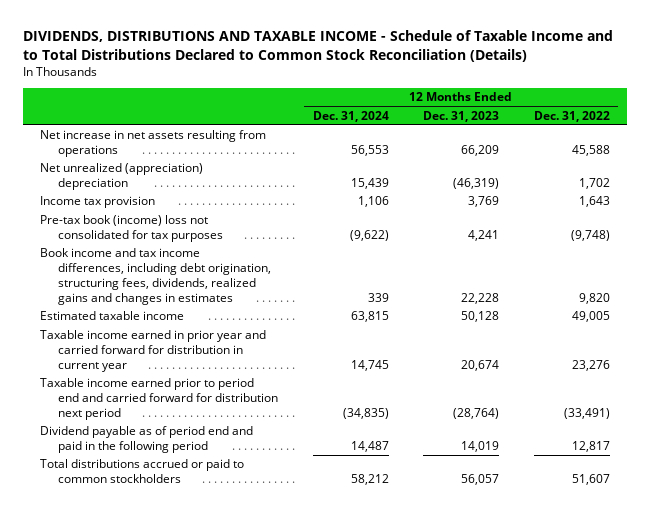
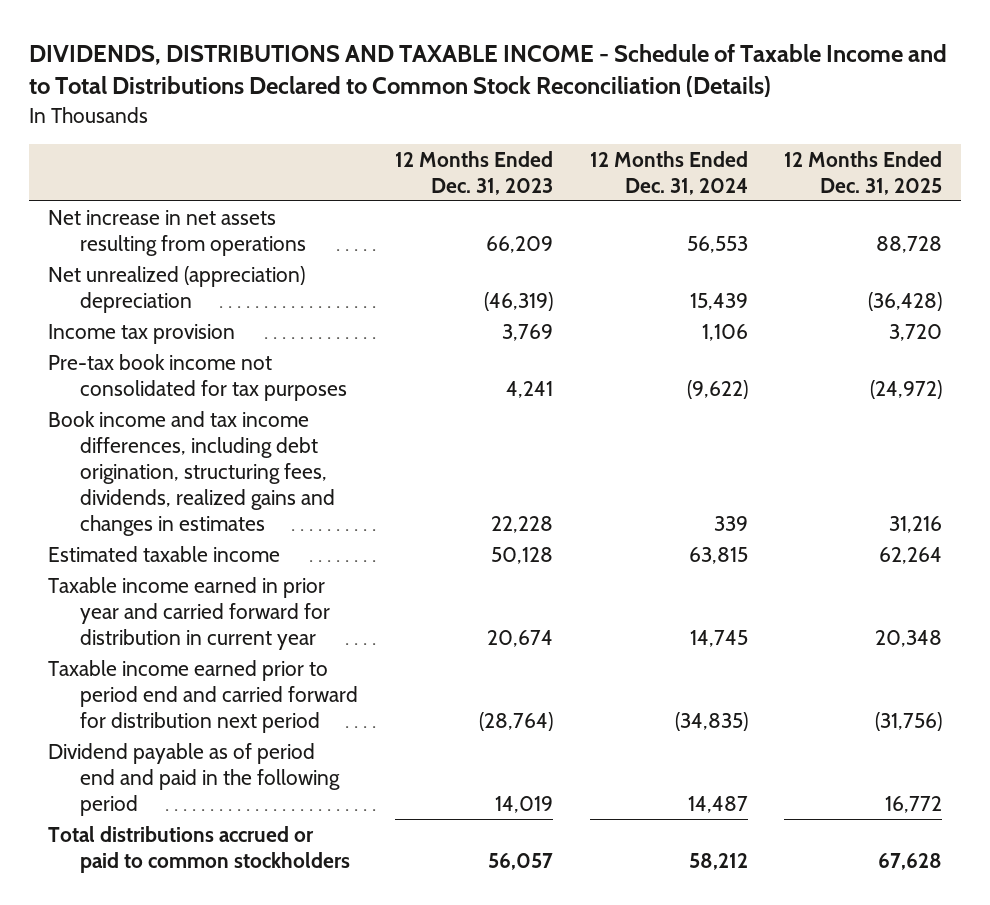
- | 12 Months Ended Dec. 31, 2024 | 12 Months Ended Dec. 31, 2023 | 12 Months Ended Dec. 31, 2022
+ | 12 Months Ended Dec. 31, 2023 | 12 Months Ended Dec. 31, 2024 | 12 Months Ended Dec. 31, 2025
- Pre-tax book (income) loss not consolidated for tax purposes | (9,622) | 4,241 | (9,748)
+ Pre-tax book income not consolidated for tax purposes | 4,241 | (9,622) | (24,972)

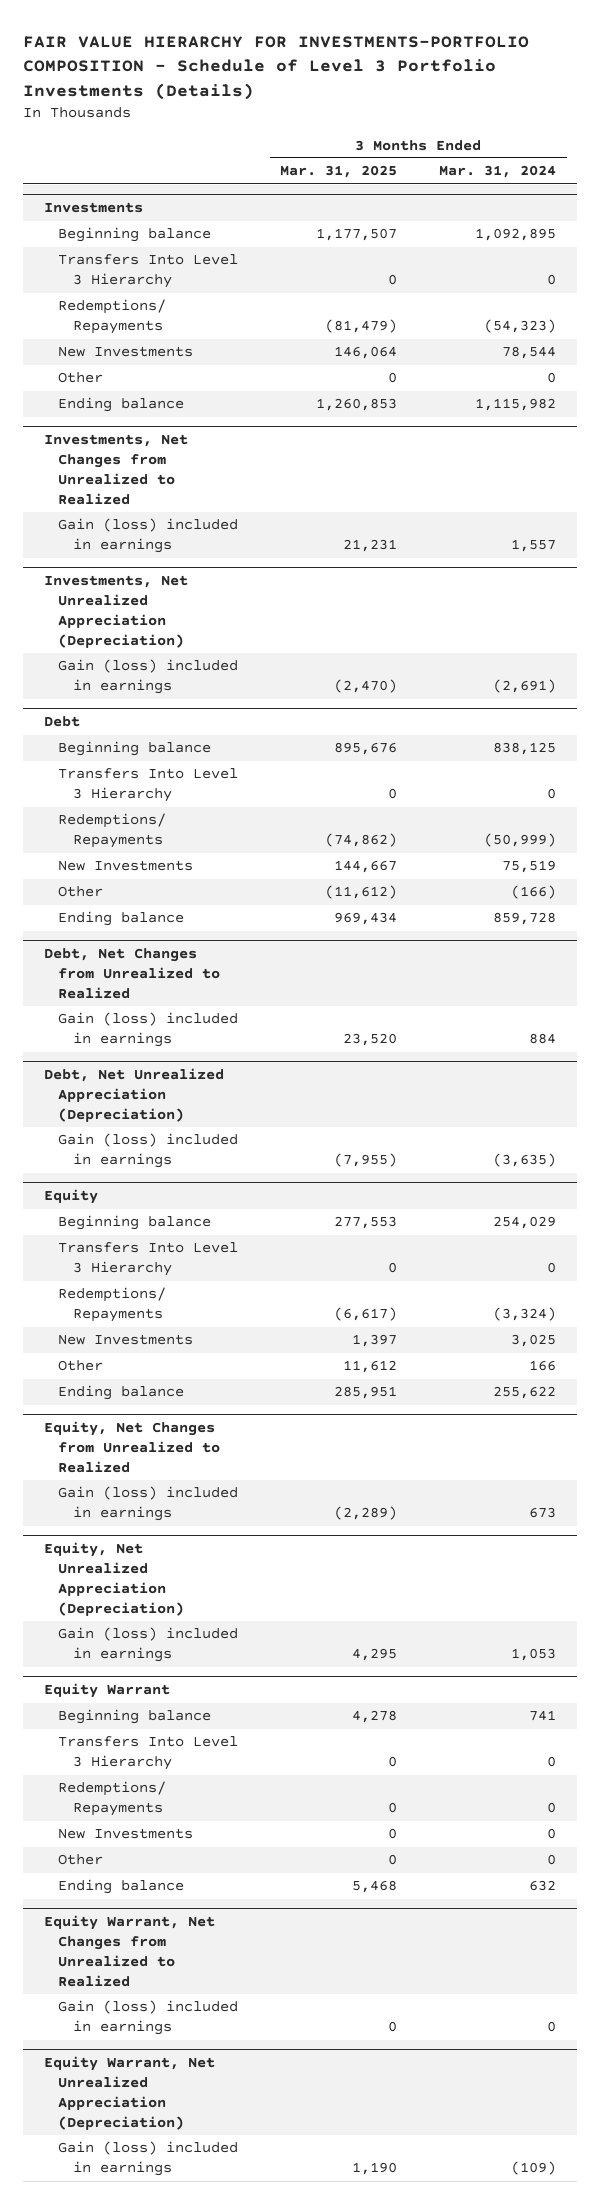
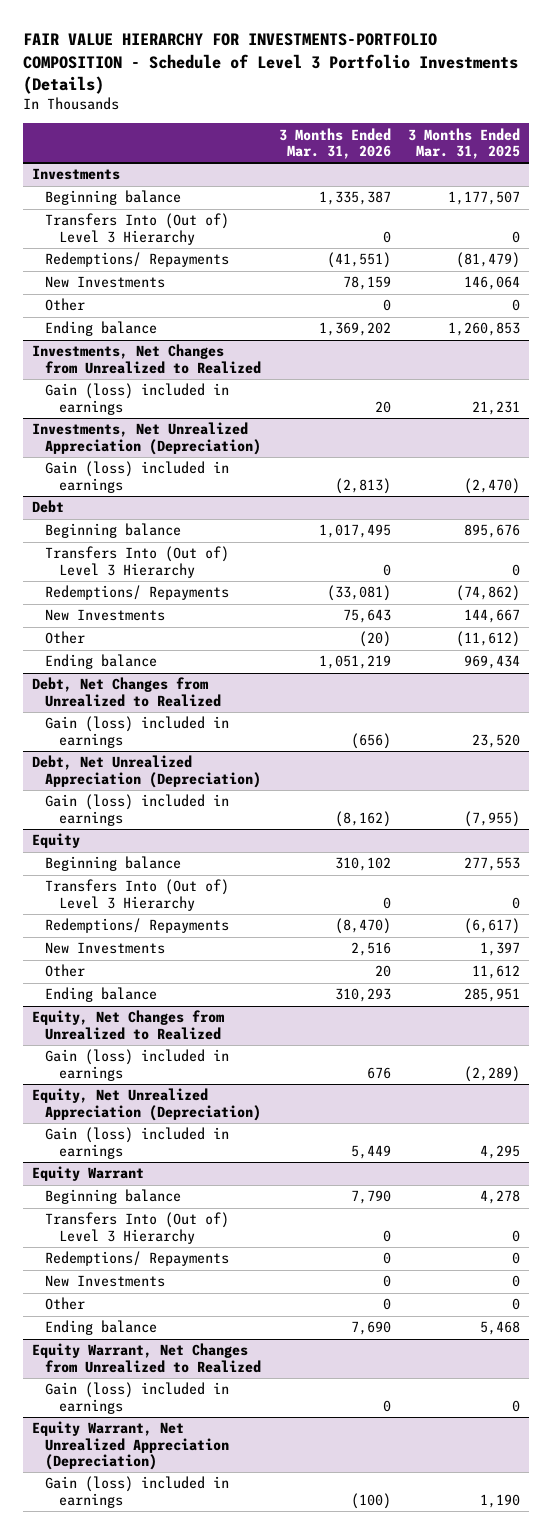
- | 3 Months Ended Mar. 31, 2025 | 3 Months Ended Mar. 31, 2024
+ | 3 Months Ended Mar. 31, 2026 | 3 Months Ended Mar. 31, 2025
@ Investments
- Transfers Into Level 3 Hierarchy | 0 | 0
+ Transfers Into (Out of) Level 3 Hierarchy | 0 | 0
@ Debt
- Transfers Into Level 3 Hierarchy | 0 | 0
+ Transfers Into (Out of) Level 3 Hierarchy | 0 | 0
@ Equity
- Transfers Into Level 3 Hierarchy | 0 | 0
+ Transfers Into (Out of) Level 3 Hierarchy | 0 | 0
@ Equity Warrant
- Transfers Into Level 3 Hierarchy | 0 | 0
+ Transfers Into (Out of) Level 3 Hierarchy | 0 | 0

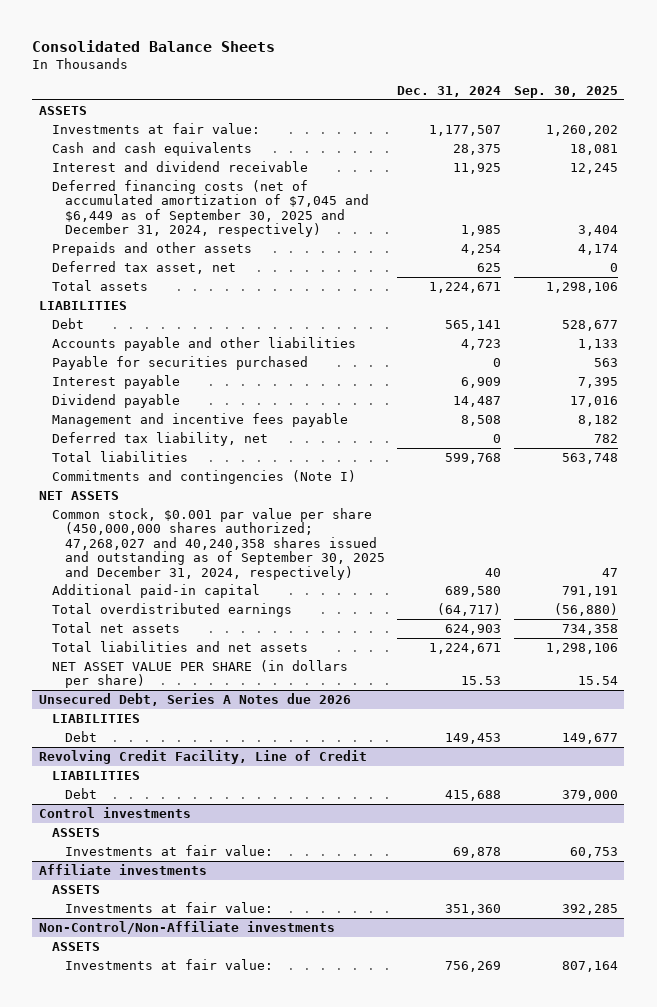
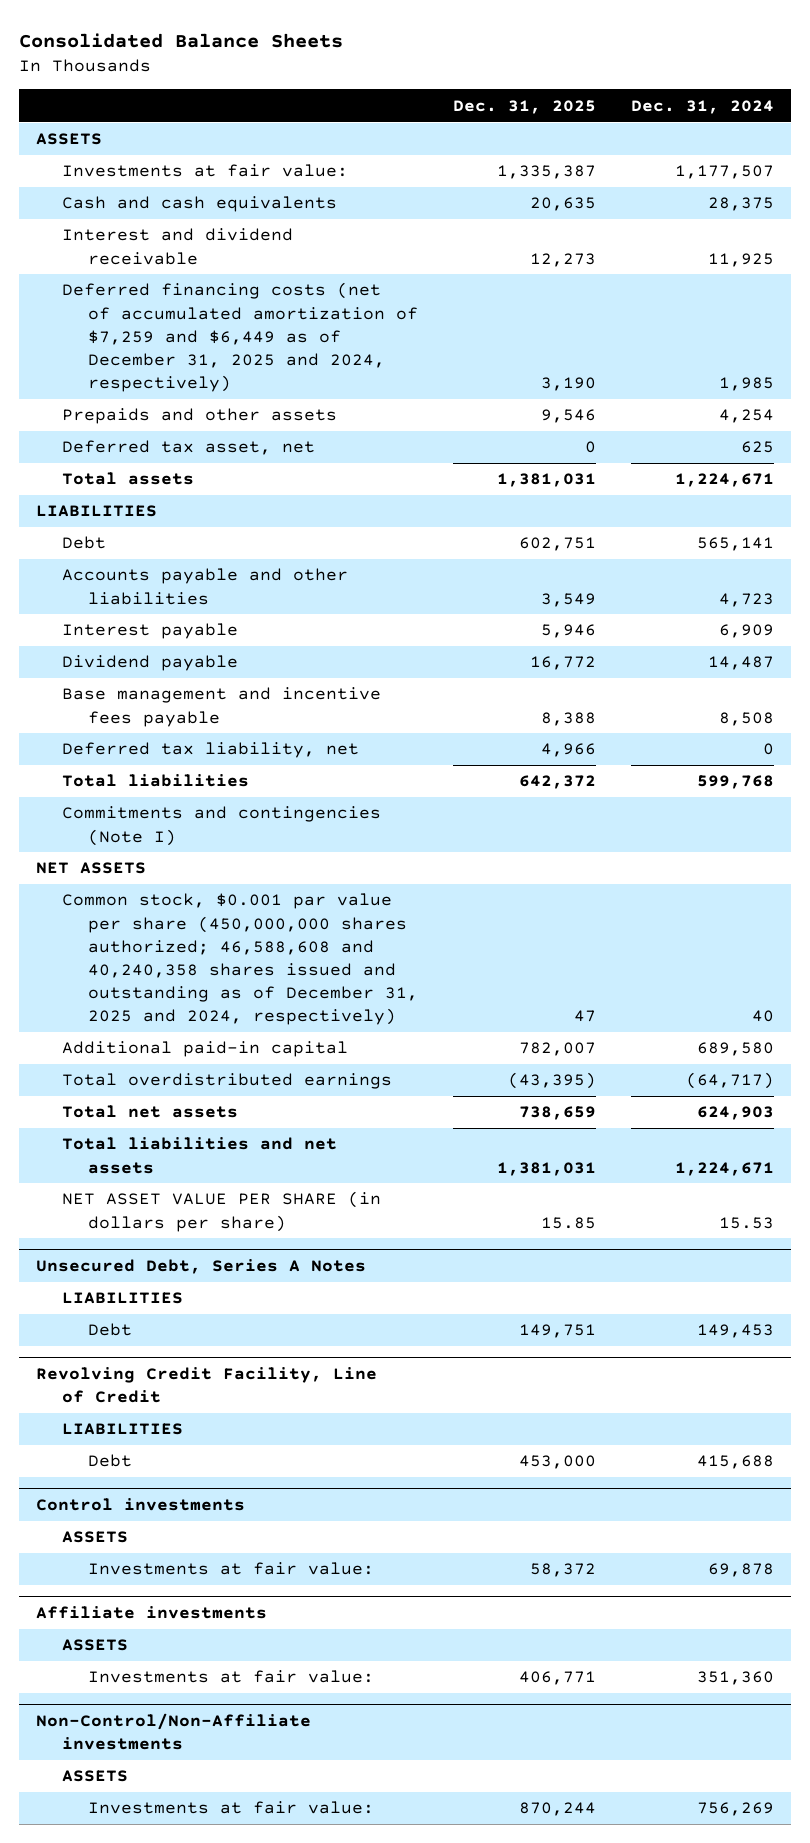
- | Dec. 31, 2024 | Sep. 30, 2025
+ | Dec. 31, 2025 | Dec. 31, 2024
- Deferred financing costs (net of accumulated amortization of $7,045 and $6,449 as of September 30, 2025 and December 31, 2024, respectively) | 1,985 | 3,404
+ Deferred financing costs (net of accumulated amortization of $7,259 and $6,449 as of December 31, 2025 and 2024, respectively) | 3,190 | 1,985
- Payable for securities purchased | 0 | 563
- Management and incentive fees payable | 8,508 | 8,182
+ Base management and incentive fees payable | 8,388 | 8,508
- Common stock, $0.001 par value per share (450,000,000 shares authorized; 47,268,027 and 40,240,358 shares issued and outstanding as of September 30, 2025 and December 31, 2024, respectively) | 40 | 47
+ Common stock, $0.001 par value per share (450,000,000 shares authorized; 46,588,608 and 40,240,358 shares issued and outstanding as of December 31, 2025 and 2024, respectively) | 47 | 40
- Unsecured Debt, Series A Notes due 2026
+ Unsecured Debt, Series A Notes

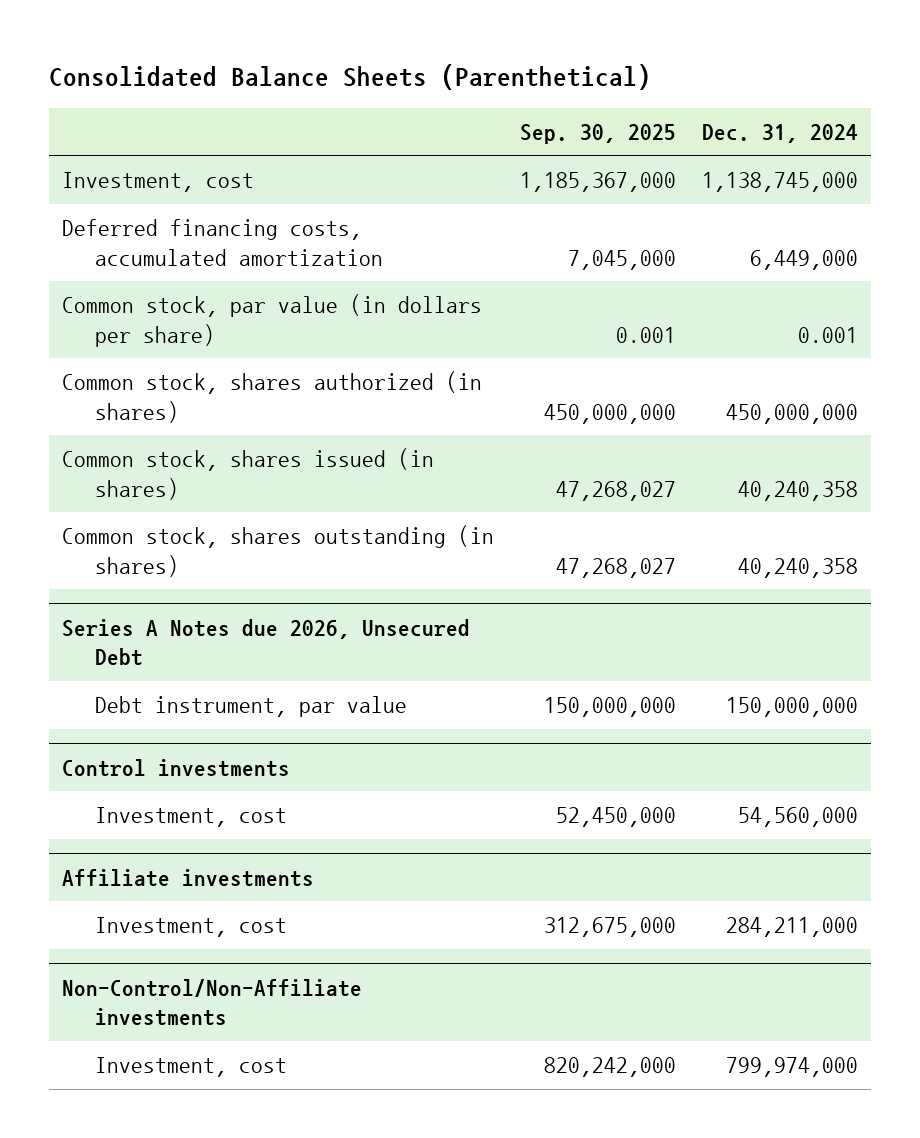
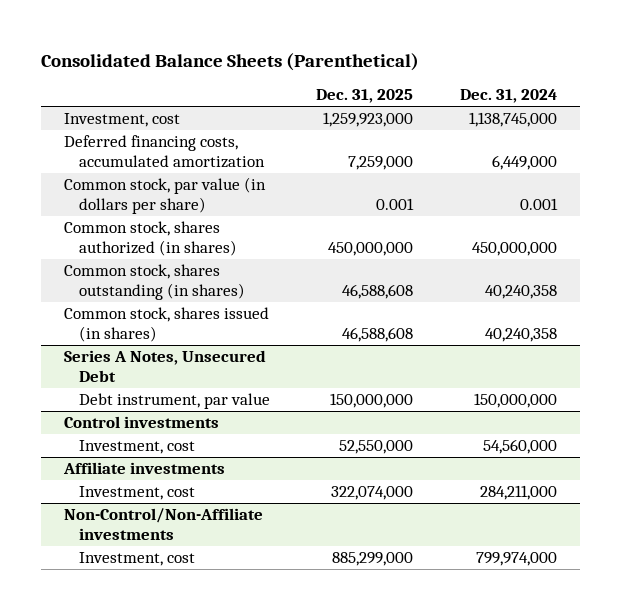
- | Sep. 30, 2025 | Dec. 31, 2024
+ | Dec. 31, 2025 | Dec. 31, 2024
- Series A Notes due 2026, Unsecured Debt
moved down: Common stock, shares issued (in shares) | 46,588,608 | 40,240,358
+ Series A Notes, Unsecured Debt

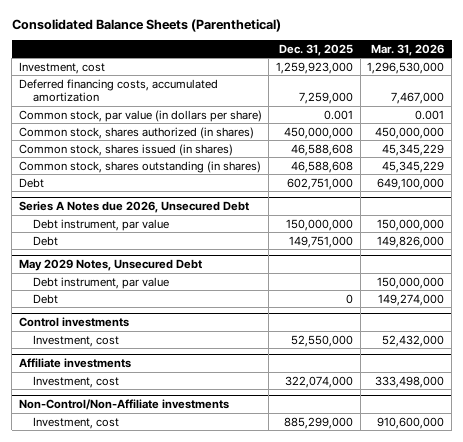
- | Dec. 31, 2025 | Dec. 31, 2024
+ | Dec. 31, 2025 | Mar. 31, 2026
- Series A Notes, Unsecured Debt
moved down: Common stock, shares outstanding (in shares) | 46,588,608 | 45,345,229
+ Debt | 602,751,000 | 649,100,000
+ Series A Notes due 2026, Unsecured Debt
+ Debt | 149,751,000 | 149,826,000
+ May 2029 Notes, Unsecured Debt
+ Debt instrument, par value | | 150,000,000
+ Debt | 0 | 149,274,000

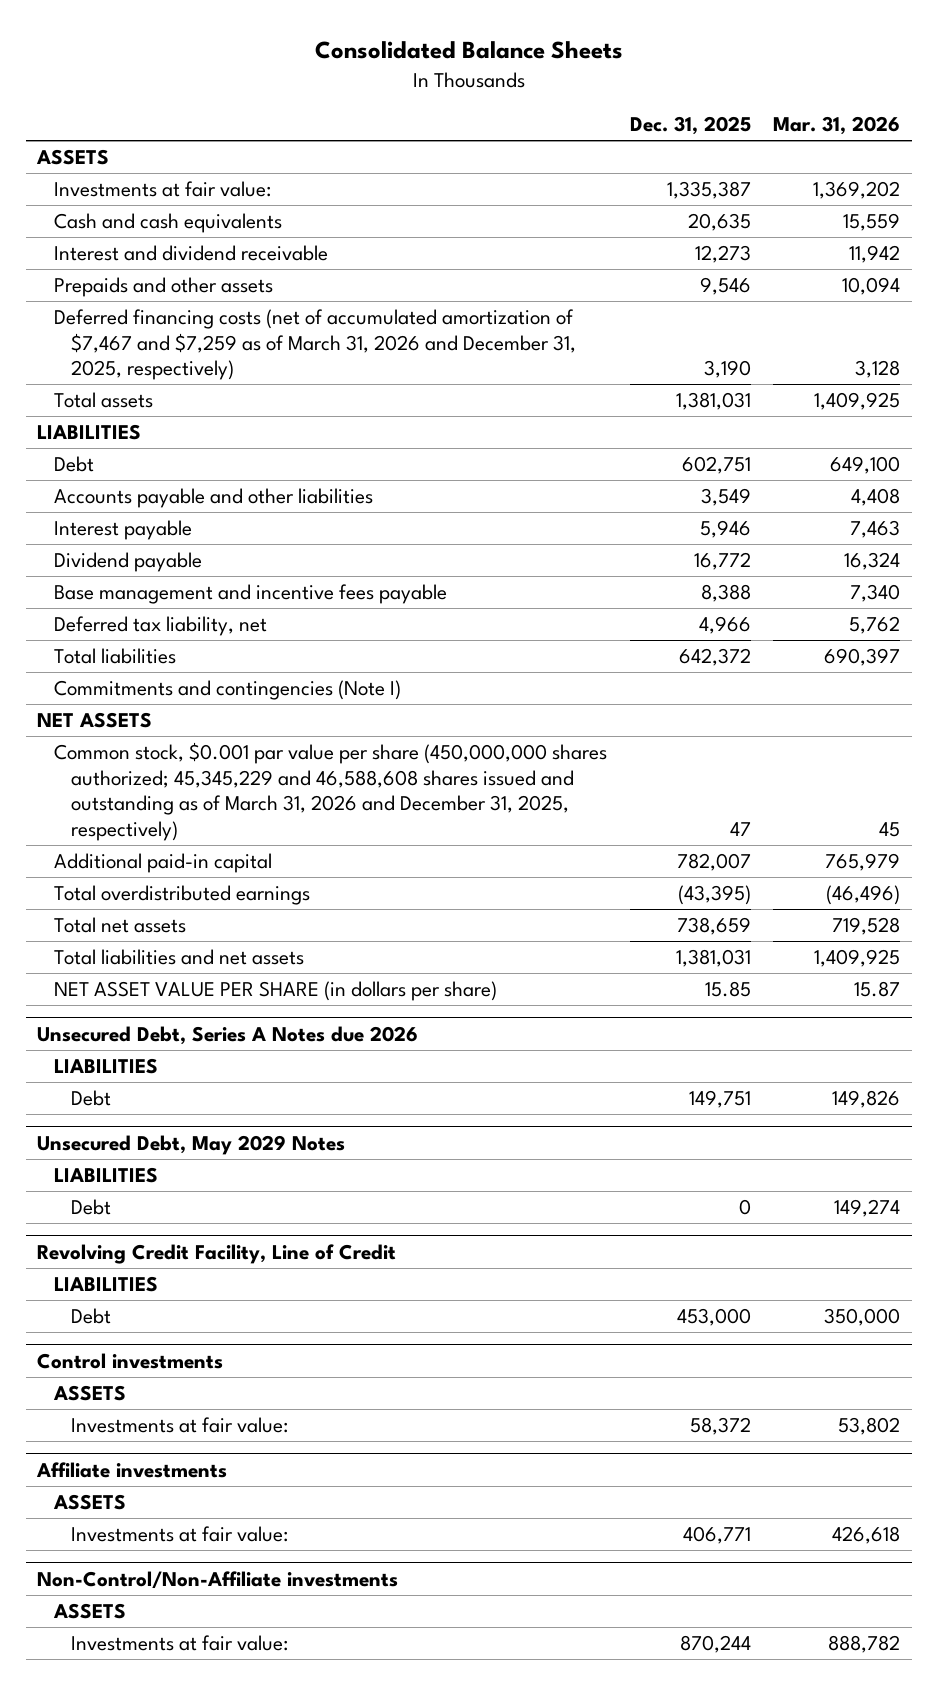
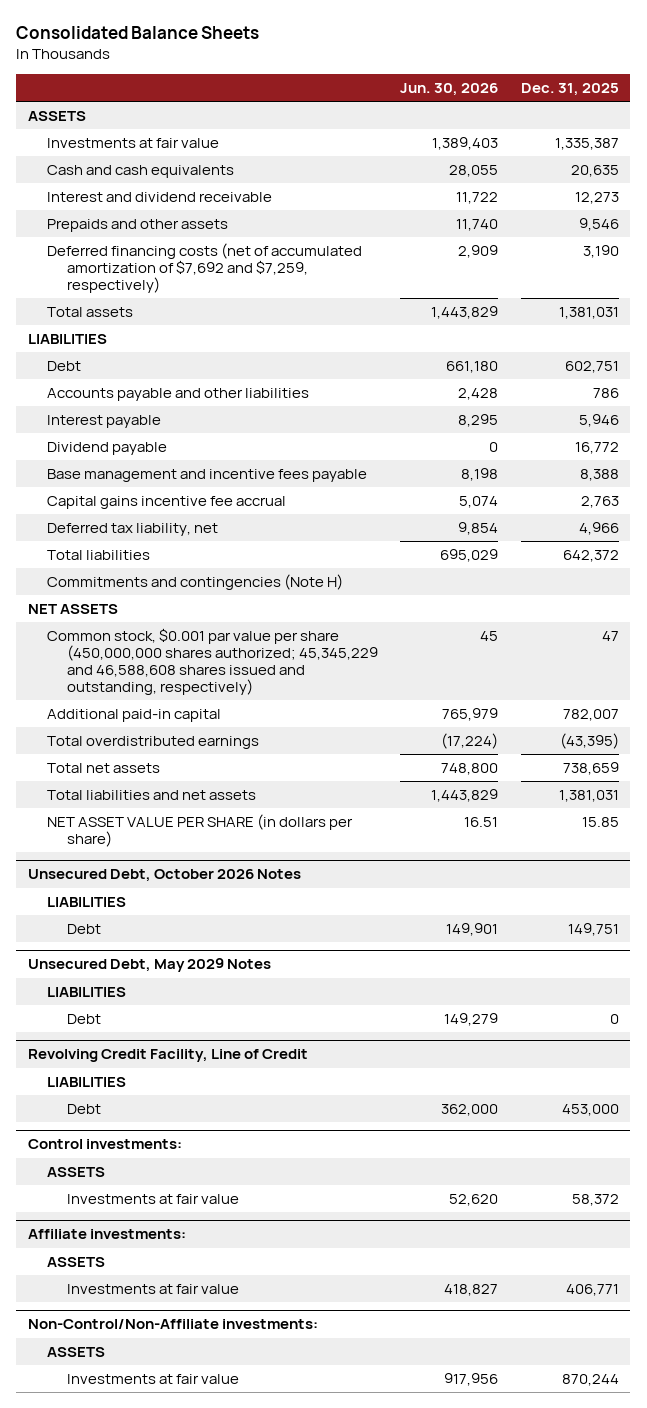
- | Dec. 31, 2025 | Mar. 31, 2026
+ | Jun. 30, 2026 | Dec. 31, 2025
- Investments at fair value: | 1,335,387 | 1,369,202
+ Investments at fair value | 1,389,403 | 1,335,387
- Deferred financing costs (net of accumulated amortization of $7,467 and $7,259 as of March 31, 2026 and December 31, 2025, respectively) | 3,190 | 3,128
+ Deferred financing costs (net of accumulated amortization of $7,692 and $7,259, respectively) | 2,909 | 3,190
- Accounts payable and other liabilities | 3,549 | 4,408
+ Accounts payable and other liabilities | 2,428 | 786
+ Capital gains incentive fee accrual | 5,074 | 2,763
- Commitments and contingencies (Note I)
+ Commitments and contingencies (Note H)
- Common stock, $0.001 par value per share (450,000,000 shares authorized; 45,345,229 and 46,588,608 shares issued and outstanding as of March 31, 2026 and December 31, 2025, respectively) | 47 | 45
+ Common stock, $0.001 par value per share (450,000,000 shares authorized; 45,345,229 and 46,588,608 shares issued and outstanding, respectively) | 45 | 47
- Unsecured Debt, Series A Notes due 2026
+ Unsecured Debt, October 2026 Notes
- Control investments
+ Control investments:
- Investments at fair value: | 58,372 | 53,802
- Affiliate investments
+ Investments at fair value | 52,620 | 58,372
+ Affiliate investments:
- Investments at fair value: | 406,771 | 426,618
- Non-Control/Non-Affiliate investments
+ Investments at fair value | 418,827 | 406,771
+ Non-Control/Non-Affiliate investments:
- Investments at fair value: | 870,244 | 888,782
+ Investments at fair value | 917,956 | 870,244

